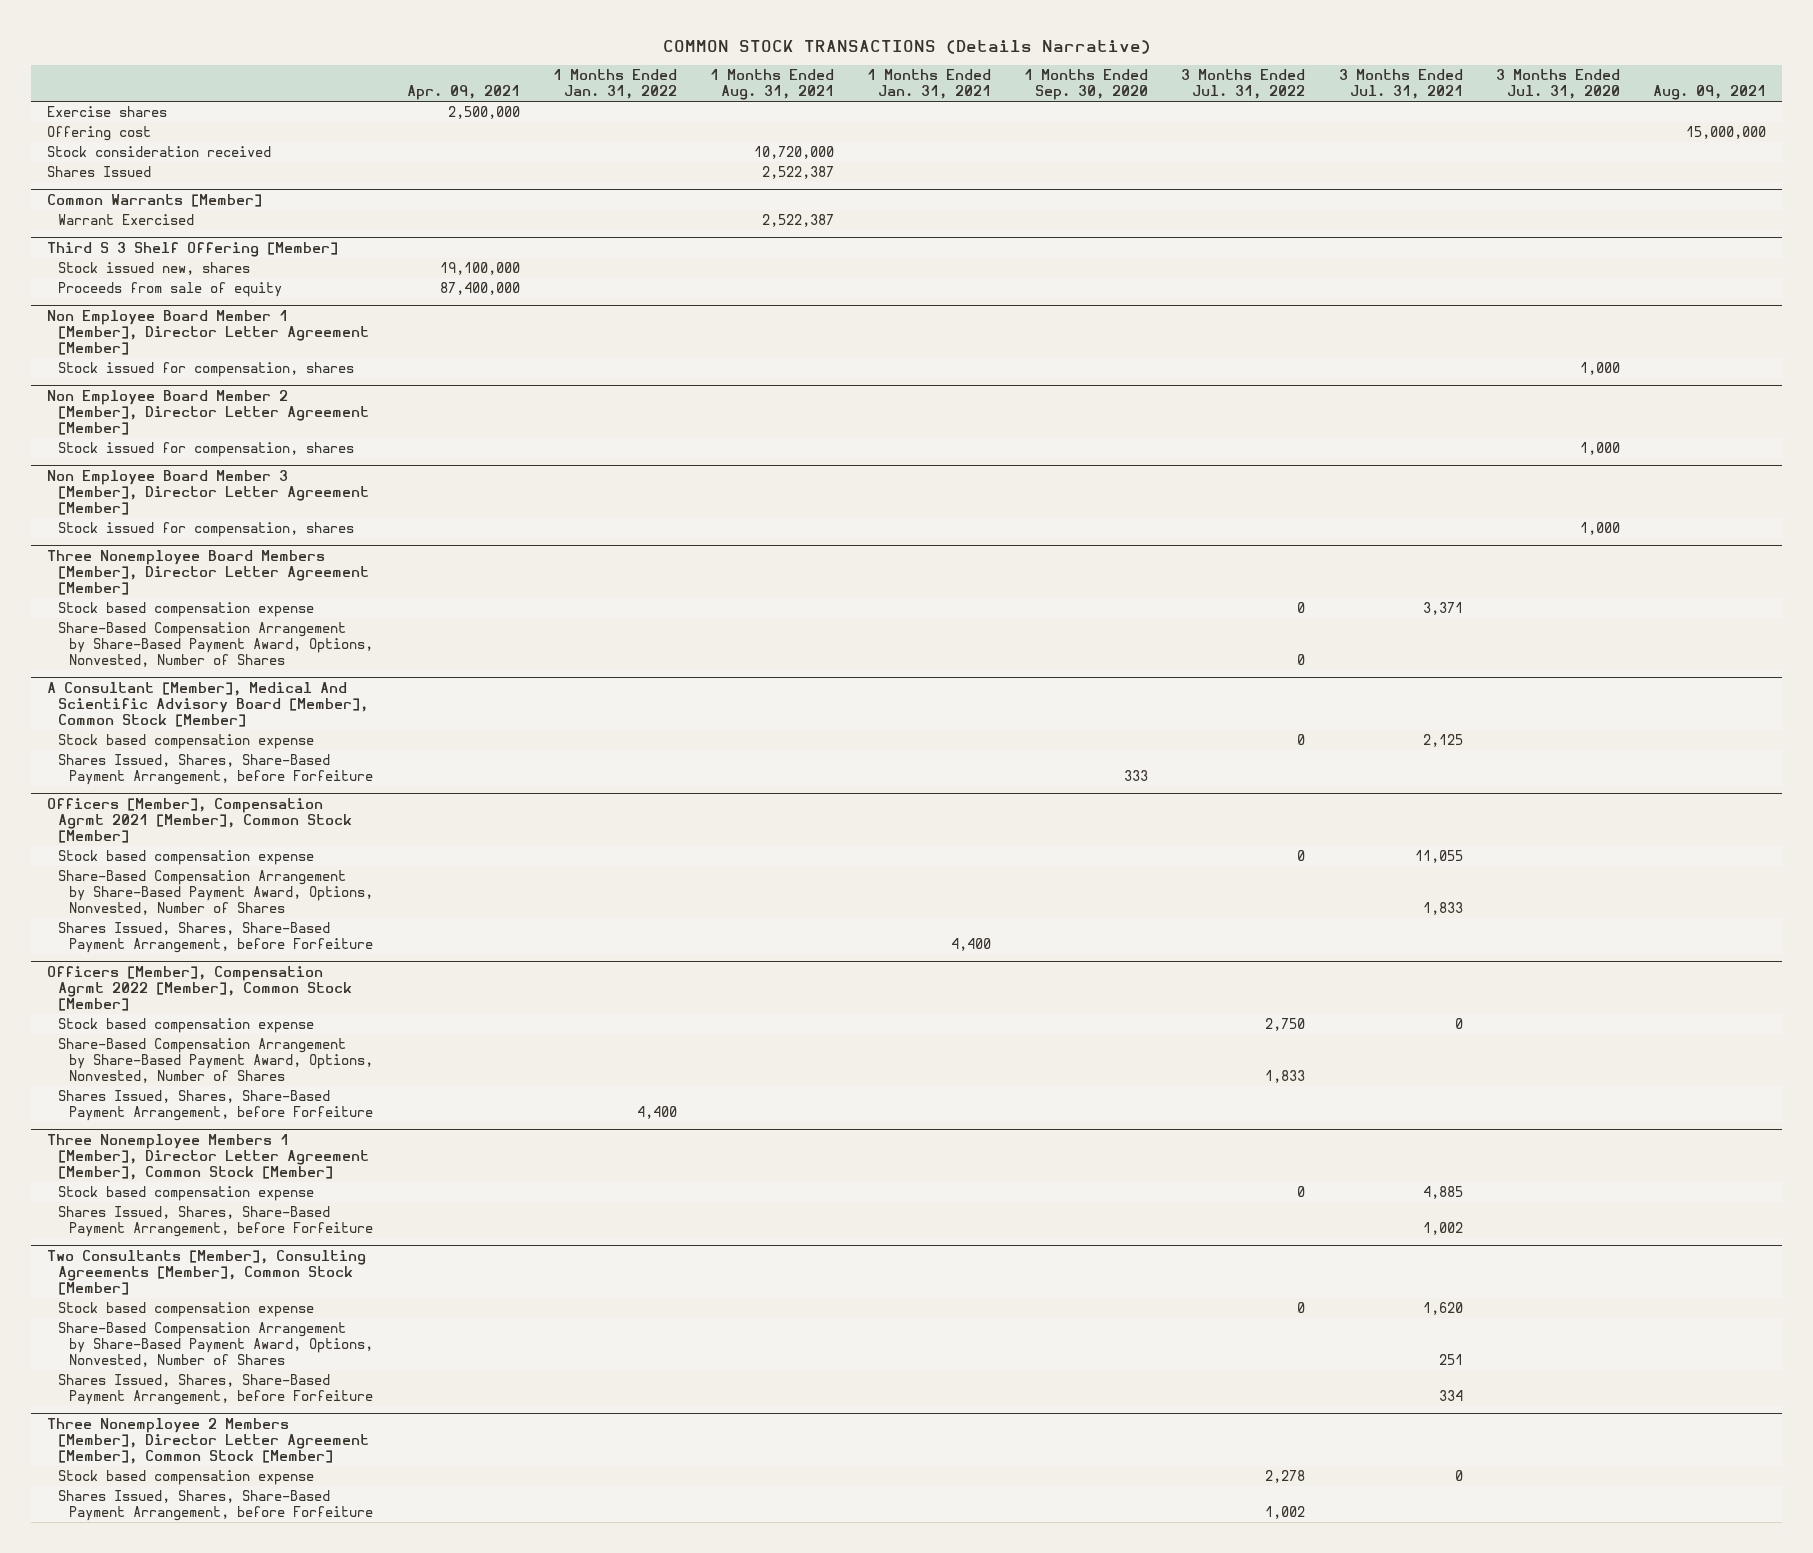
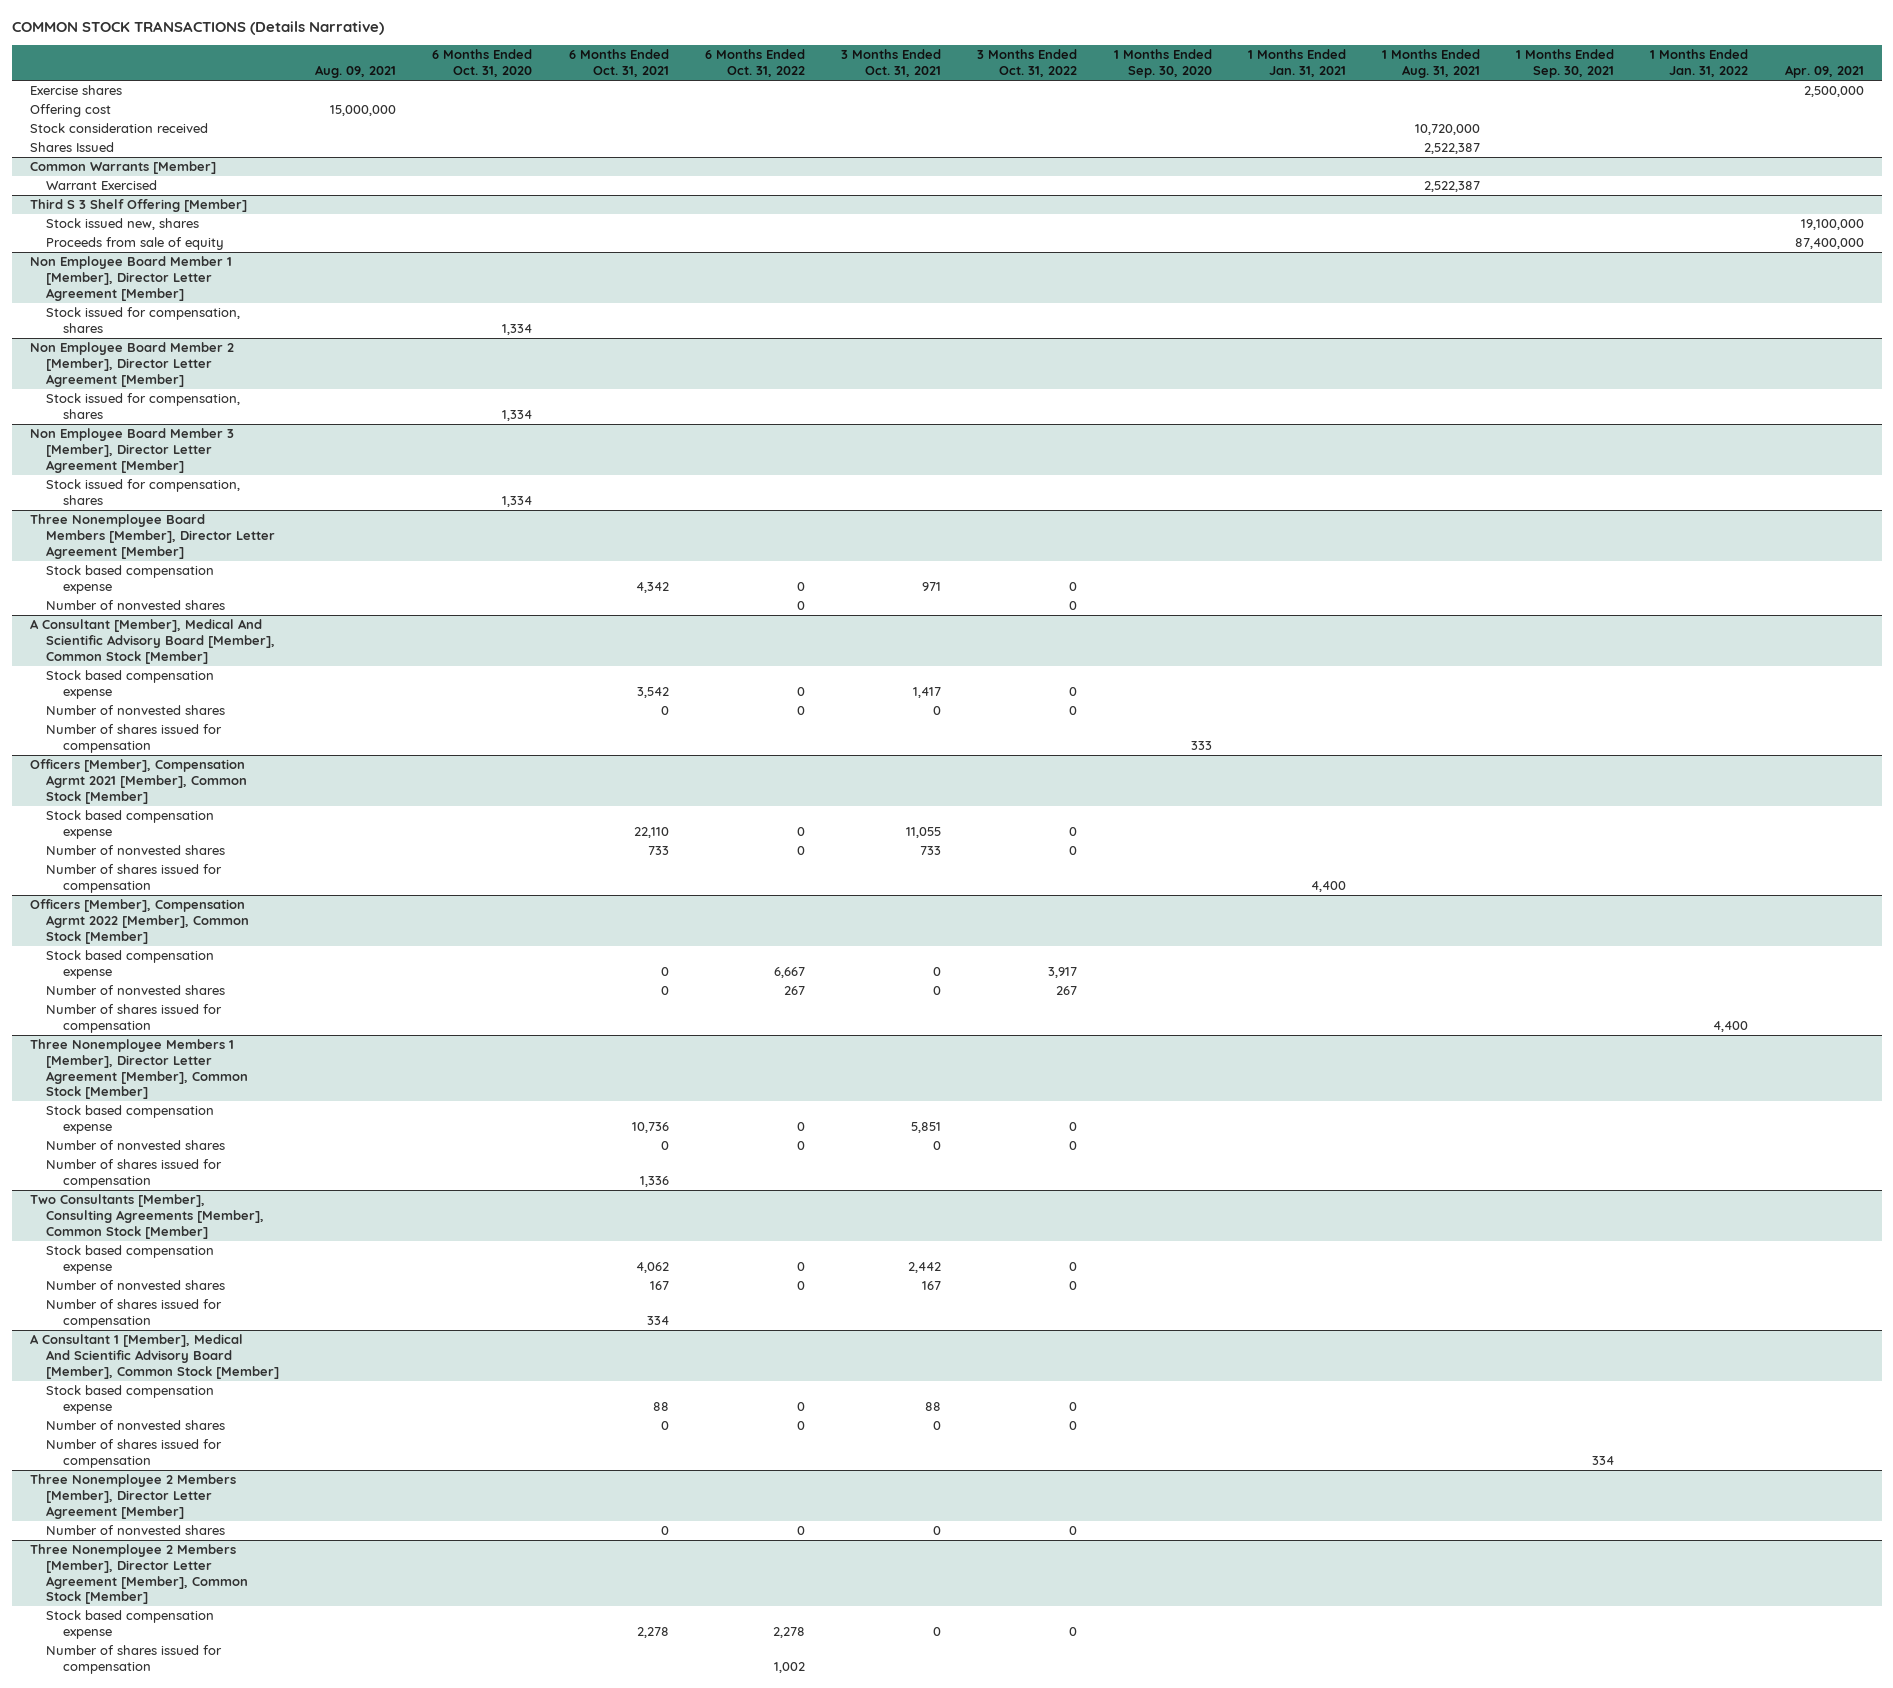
- | Apr. 09, 2021 | 1 Months Ended Jan. 31, 2022 | 1 Months Ended Aug. 31, 2021 | 1 Months Ended Jan. 31, 2021 | 1 Months Ended Sep. 30, 2020 | 3 Months Ended Jul. 31, 2022 | 3 Months Ended Jul. 31, 2021 | 3 Months Ended Jul. 31, 2020 | Aug. 09, 2021
+ | Aug. 09, 2021 | 6 Months Ended Oct. 31, 2020 | 6 Months Ended Oct. 31, 2021 | 6 Months Ended Oct. 31, 2022 | 3 Months Ended Oct. 31, 2021 | 3 Months Ended Oct. 31, 2022 | 1 Months Ended Sep. 30, 2020 | 1 Months Ended Jan. 31, 2021 | 1 Months Ended Aug. 31, 2021 | 1 Months Ended Sep. 30, 2021 | 1 Months Ended Jan. 31, 2022 | Apr. 09, 2021
@ Three Nonemployee Board Members [Member], Director Letter Agreement [Member]
- Share-Based Compensation Arrangement by Share-Based Payment Award, Options, Nonvested, Number of Shares | | | | | | 0 | | |
+ Number of nonvested shares | | | | 0 | | 0 | | | | | |
@ A Consultant [Member], Medical And Scientific Advisory Board [Member], Common Stock [Member]
- Shares Issued, Shares, Share-Based Payment Arrangement, before Forfeiture | | | | | 333 | | | |
+ Number of nonvested shares | | | 0 | 0 | 0 | 0 | | | | | |
+ Number of shares issued for compensation | | | | | | | 333 | | | | |
@ Officers [Member], Compensation Agrmt 2021 [Member], Common Stock [Member]
- Share-Based Compensation Arrangement by Share-Based Payment Award, Options, Nonvested, Number of Shares | | | | | | | 1,833 | |
- Shares Issued, Shares, Share-Based Payment Arrangement, before Forfeiture | | | | 4,400 | | | | |
+ Number of nonvested shares | | | 733 | 0 | 733 | 0 | | | | | |
+ Number of shares issued for compensation | | | | | | | | 4,400 | | | |
@ Officers [Member], Compensation Agrmt 2022 [Member], Common Stock [Member]
- Share-Based Compensation Arrangement by Share-Based Payment Award, Options, Nonvested, Number of Shares | | | | | | 1,833 | | |
- Shares Issued, Shares, Share-Based Payment Arrangement, before Forfeiture | | 4,400 | | | | | | |
+ Number of nonvested shares | | | 0 | 267 | 0 | 267 | | | | | |
+ Number of shares issued for compensation | | | | | | | | | | | 4,400 |
@ Three Nonemployee Members 1 [Member], Director Letter Agreement [Member], Common Stock [Member]
- Shares Issued, Shares, Share-Based Payment Arrangement, before Forfeiture | | | | | | | 1,002 | |
+ Number of nonvested shares | | | 0 | 0 | 0 | 0 | | | | | |
+ Number of shares issued for compensation | | | 1,336 | | | | | | | | |
@ Two Consultants [Member], Consulting Agreements [Member], Common Stock [Member]
- Share-Based Compensation Arrangement by Share-Based Payment Award, Options, Nonvested, Number of Shares | | | | | | | 251 | |
- Shares Issued, Shares, Share-Based Payment Arrangement, before Forfeiture | | | | | | | 334 | |
+ Number of nonvested shares | | | 167 | 0 | 167 | 0 | | | | | |
+ Number of shares issued for compensation | | | 334 | | | | | | | | |
+ A Consultant 1 [Member], Medical And Scientific Advisory Board [Member], Common Stock [Member]
+ Stock based compensation expense | | | 88 | 0 | 88 | 0 | | | | | |
+ Number of nonvested shares | | | 0 | 0 | 0 | 0 | | | | | |
+ Number of shares issued for compensation | | | | | | | | | | 334 | |
+ Three Nonemployee 2 Members [Member], Director Letter Agreement [Member]
+ Number of nonvested shares | | | 0 | 0 | 0 | 0 | | | | | |
@ Three Nonemployee 2 Members [Member], Director Letter Agreement [Member], Common Stock [Member]
- Shares Issued, Shares, Share-Based Payment Arrangement, before Forfeiture | | | | | | 1,002 | | |
+ Number of shares issued for compensation | | | | 1,002 | | | | | | | |

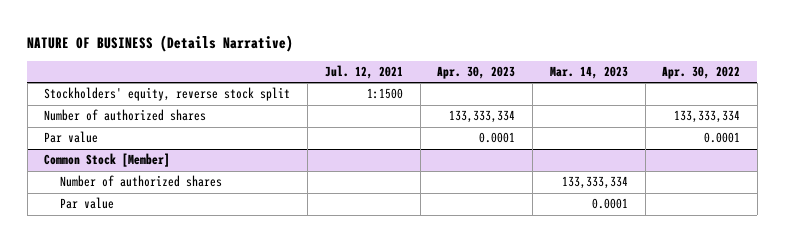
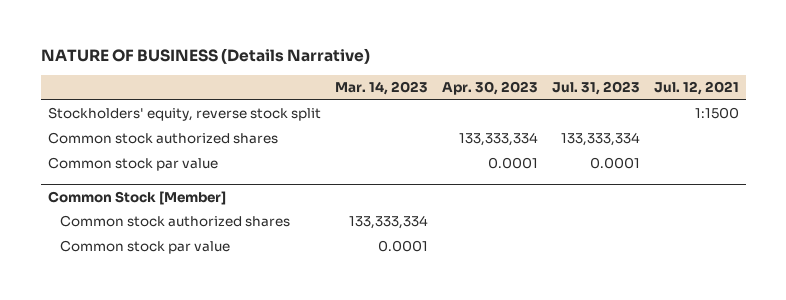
- | Jul. 12, 2021 | Apr. 30, 2023 | Mar. 14, 2023 | Apr. 30, 2022
+ | Mar. 14, 2023 | Apr. 30, 2023 | Jul. 31, 2023 | Jul. 12, 2021
- Number of authorized shares | | 133,333,334 | | 133,333,334
- Par value | | 0.0001 | | 0.0001
+ Common stock authorized shares | | 133,333,334 | 133,333,334 |
+ Common stock par value | | 0.0001 | 0.0001 |
@ Common Stock [Member]
- Number of authorized shares | | | 133,333,334 |
- Par value | | | 0.0001 |
+ Common stock authorized shares | 133,333,334 | | |
+ Common stock par value | 0.0001 | | |

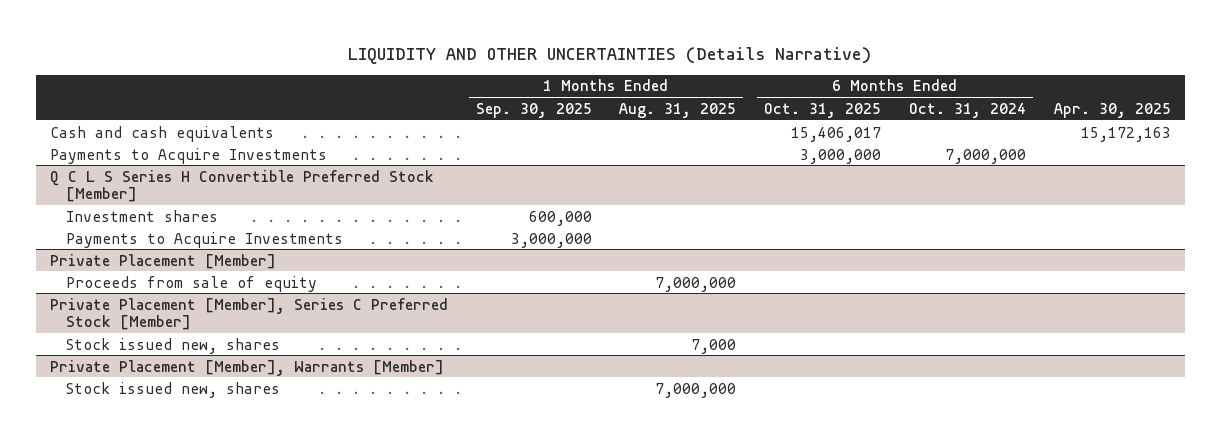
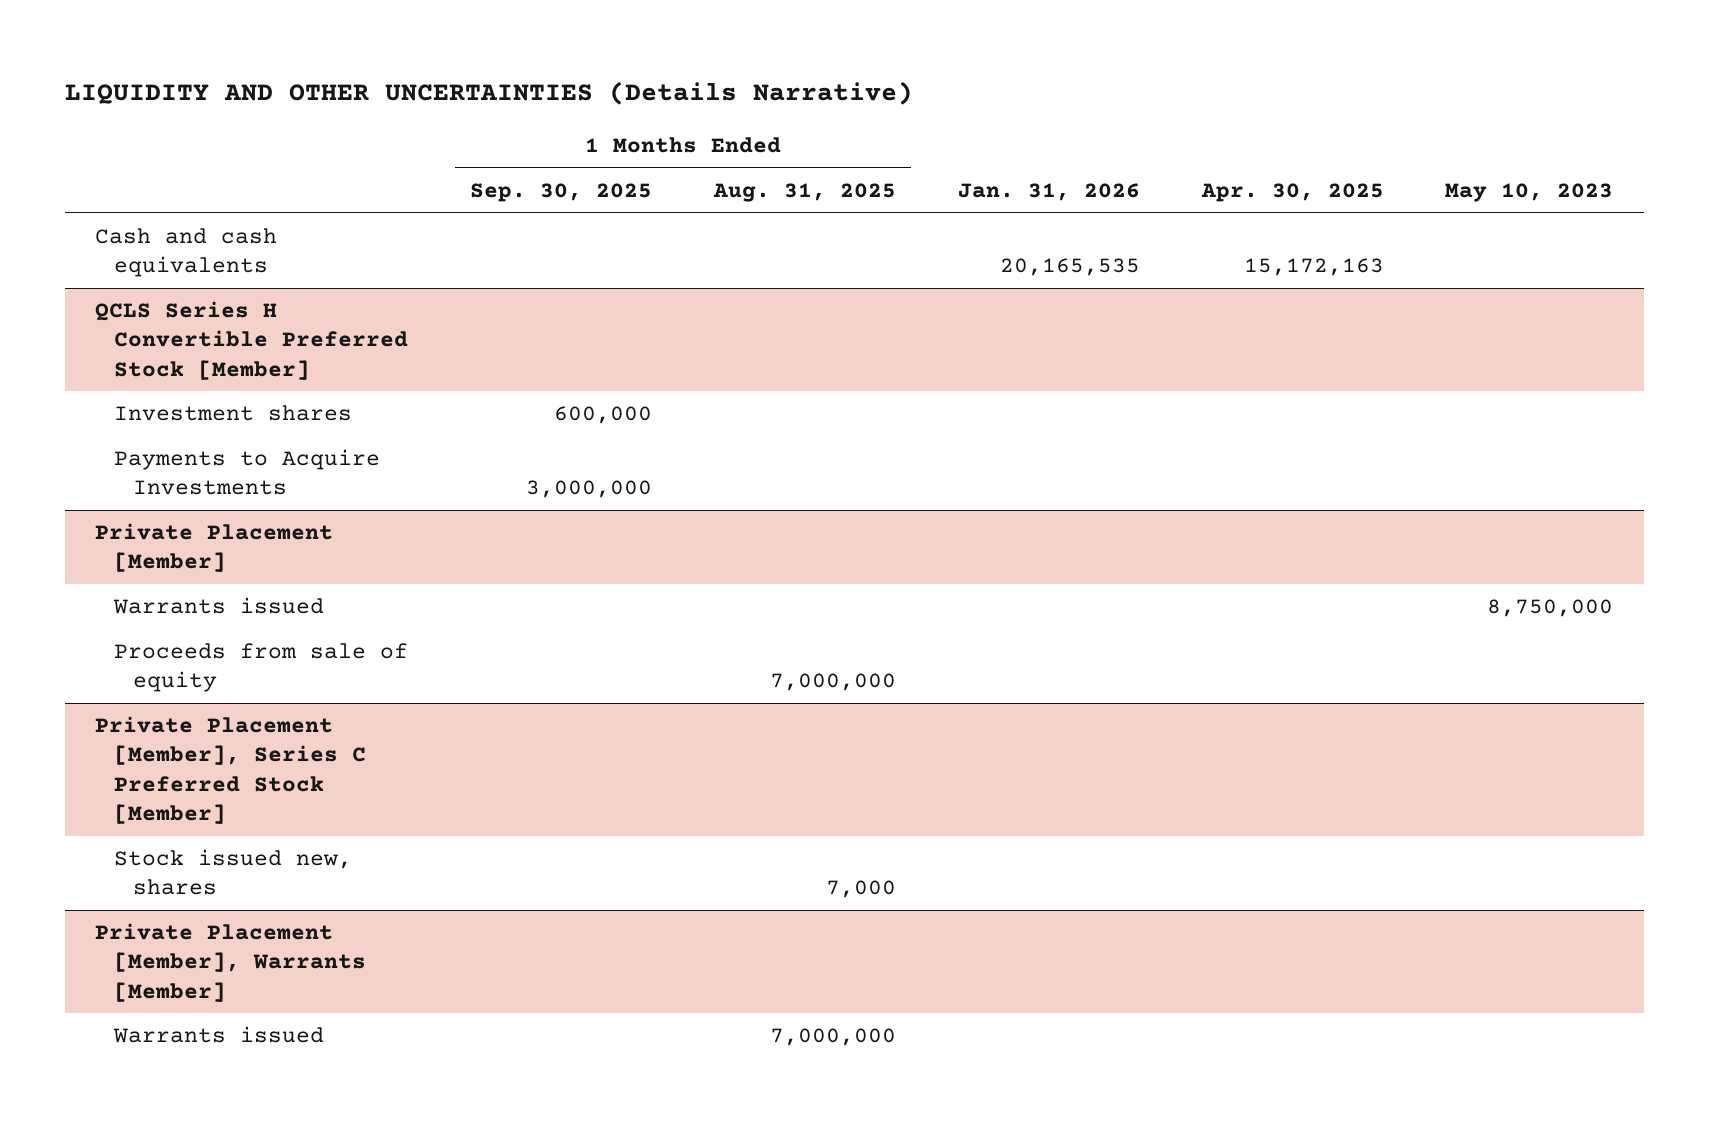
- | 1 Months Ended Sep. 30, 2025 | 1 Months Ended Aug. 31, 2025 | 6 Months Ended Oct. 31, 2025 | 6 Months Ended Oct. 31, 2024 | Apr. 30, 2025
+ | 1 Months Ended Sep. 30, 2025 | 1 Months Ended Aug. 31, 2025 | Jan. 31, 2026 | Apr. 30, 2025 | May 10, 2023
- Payments to Acquire Investments | | | 3,000,000 | 7,000,000 |
- Q C L S Series H Convertible Preferred Stock [Member]
+ QCLS Series H Convertible Preferred Stock [Member]
@ Private Placement [Member]
+ Warrants issued | | | | | 8,750,000
@ Private Placement [Member], Warrants [Member]
- Stock issued new, shares | | 7,000,000 | | |
+ Warrants issued | | 7,000,000 | | |

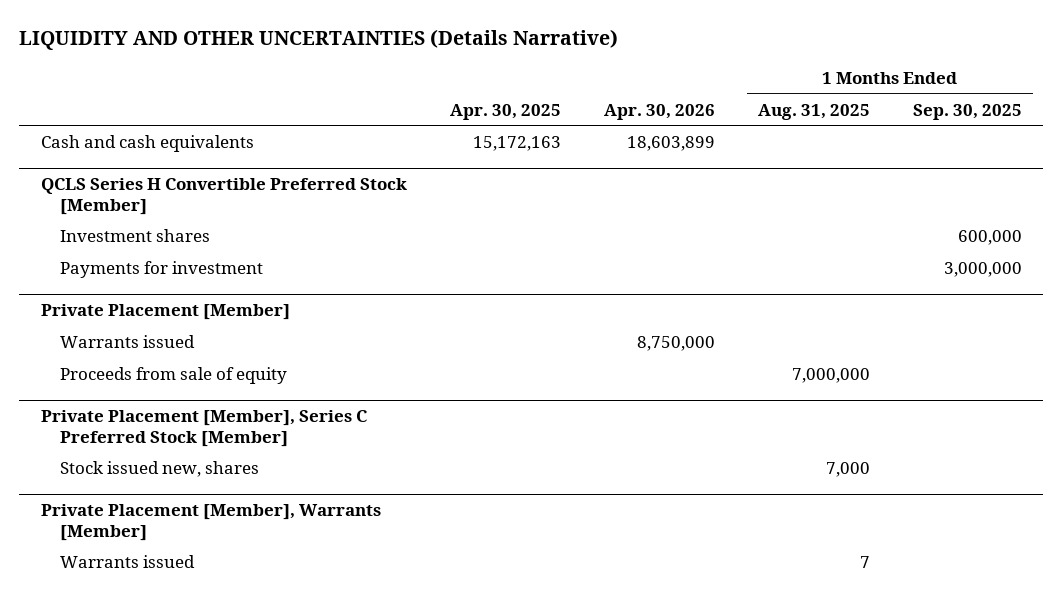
- | 1 Months Ended Sep. 30, 2025 | 1 Months Ended Aug. 31, 2025 | Jan. 31, 2026 | Apr. 30, 2025 | May 10, 2023
+ | Apr. 30, 2025 | Apr. 30, 2026 | 1 Months Ended Aug. 31, 2025 | 1 Months Ended Sep. 30, 2025
@ QCLS Series H Convertible Preferred Stock [Member]
- Payments to Acquire Investments | 3,000,000 | | | |
+ Payments for investment | | | | 3,000,000
@ Private Placement [Member], Warrants [Member]
- Warrants issued | | 7,000,000 | | |
+ Warrants issued | | | 7 |

